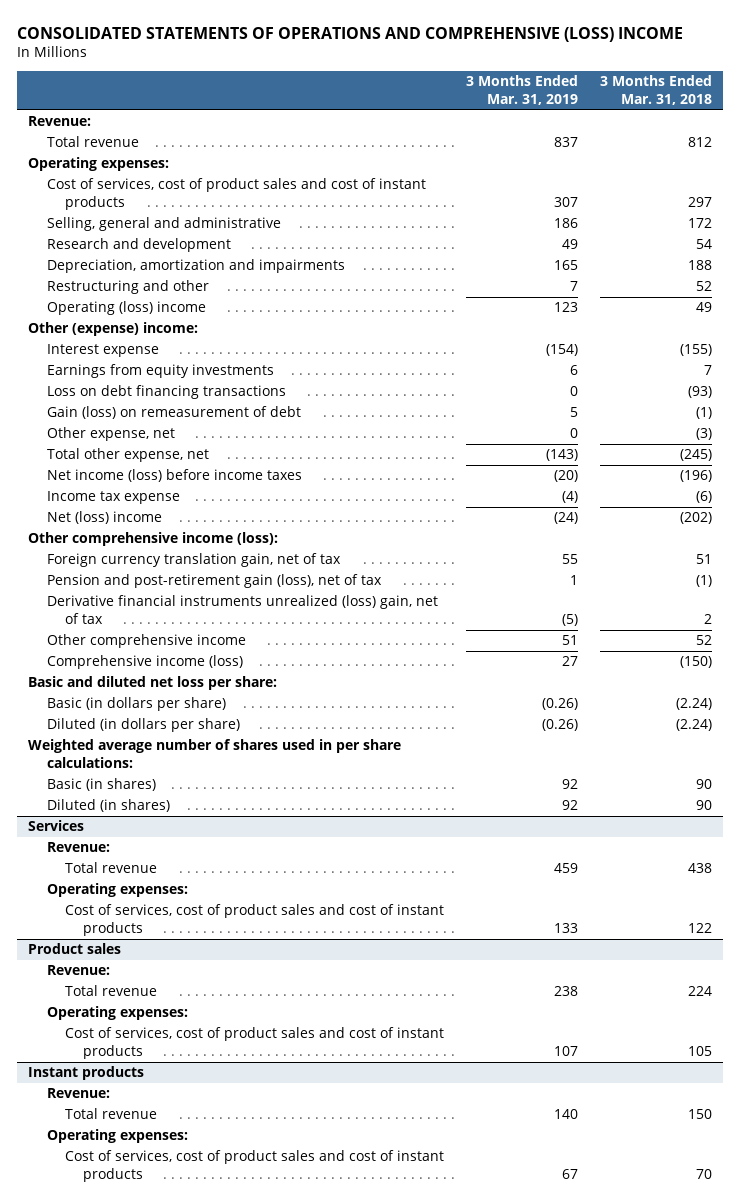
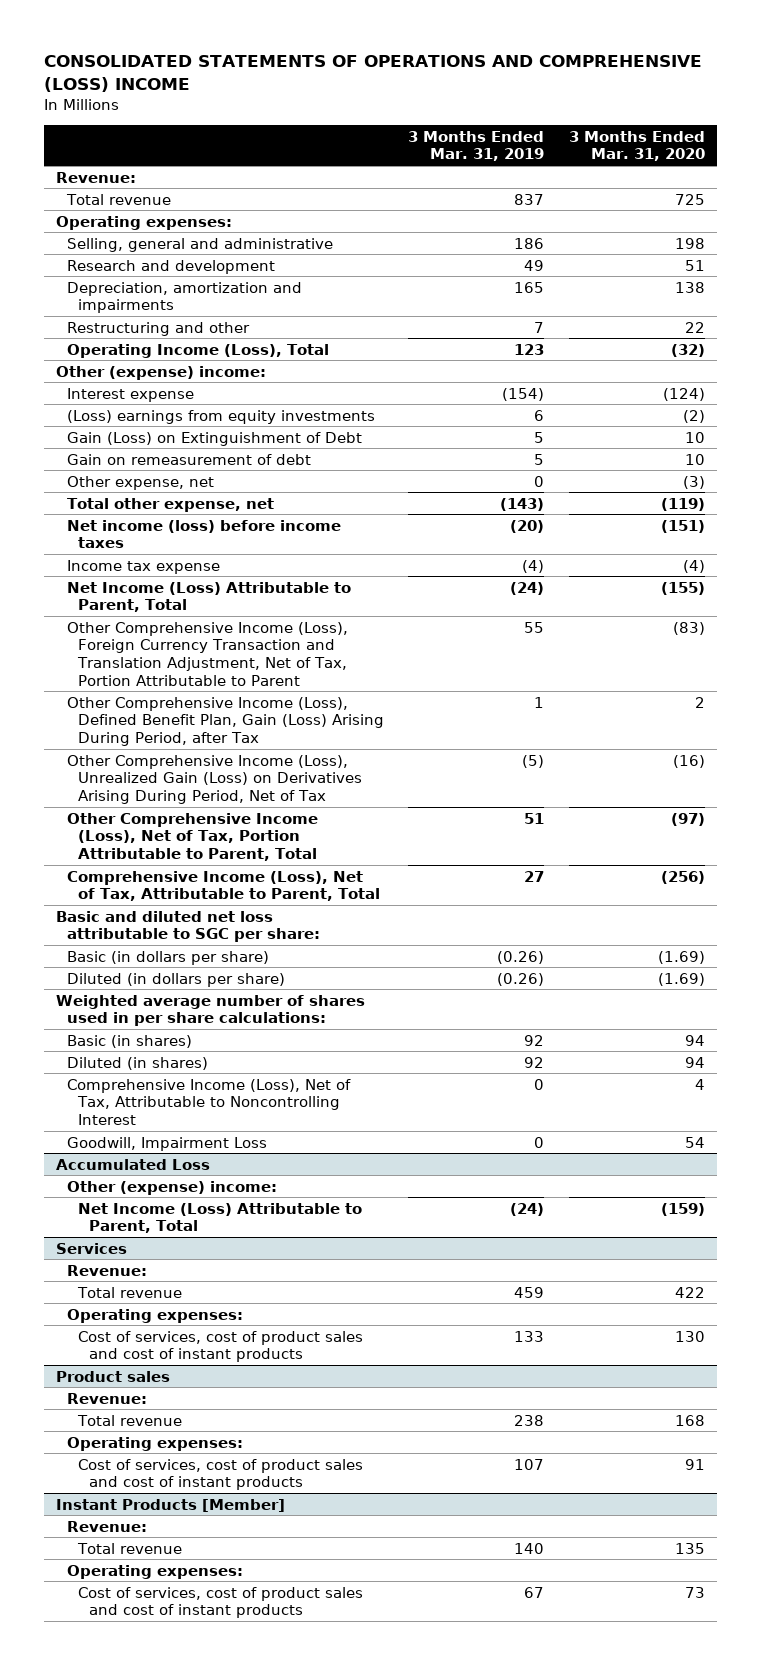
- | 3 Months Ended Mar. 31, 2019 | 3 Months Ended Mar. 31, 2018
+ | 3 Months Ended Mar. 31, 2019 | 3 Months Ended Mar. 31, 2020
- Cost of services, cost of product sales and cost of instant products | 307 | 297
- Operating (loss) income | 123 | 49
+ Operating Income (Loss), Total | 123 | (32)
- Earnings from equity investments | 6 | 7
- Loss on debt financing transactions | 0 | (93)
- Gain (loss) on remeasurement of debt | 5 | (1)
+ (Loss) earnings from equity investments | 6 | (2)
+ Gain (Loss) on Extinguishment of Debt | 5 | 10
+ Gain on remeasurement of debt | 5 | 10
- Net (loss) income | (24) | (202)
- Other comprehensive income (loss):
- Foreign currency translation gain, net of tax | 55 | 51
- Pension and post-retirement gain (loss), net of tax | 1 | (1)
- Derivative financial instruments unrealized (loss) gain, net of tax | (5) | 2
- Other comprehensive income | 51 | 52
- Comprehensive income (loss) | 27 | (150)
- Basic and diluted net loss per share:
+ Net Income (Loss) Attributable to Parent, Total | (24) | (155)
+ Other Comprehensive Income (Loss), Foreign Currency Transaction and Translation Adjustment, Net of Tax, Portion Attributable to Parent | 55 | (83)
+ Other Comprehensive Income (Loss), Defined Benefit Plan, Gain (Loss) Arising During Period, after Tax | 1 | 2
+ Other Comprehensive Income (Loss), Unrealized Gain (Loss) on Derivatives Arising During Period, Net of Tax | (5) | (16)
+ Other Comprehensive Income (Loss), Net of Tax, Portion Attributable to Parent, Total | 51 | (97)
+ Comprehensive Income (Loss), Net of Tax, Attributable to Parent, Total | 27 | (256)
+ Basic and diluted net loss attributable to SGC per share:
+ Comprehensive Income (Loss), Net of Tax, Attributable to Noncontrolling Interest | 0 | 4
+ Goodwill, Impairment Loss | 0 | 54
+ Accumulated Loss
+ Other (expense) income:
+ Net Income (Loss) Attributable to Parent, Total | (24) | (159)
- Instant products
+ Instant Products [Member]

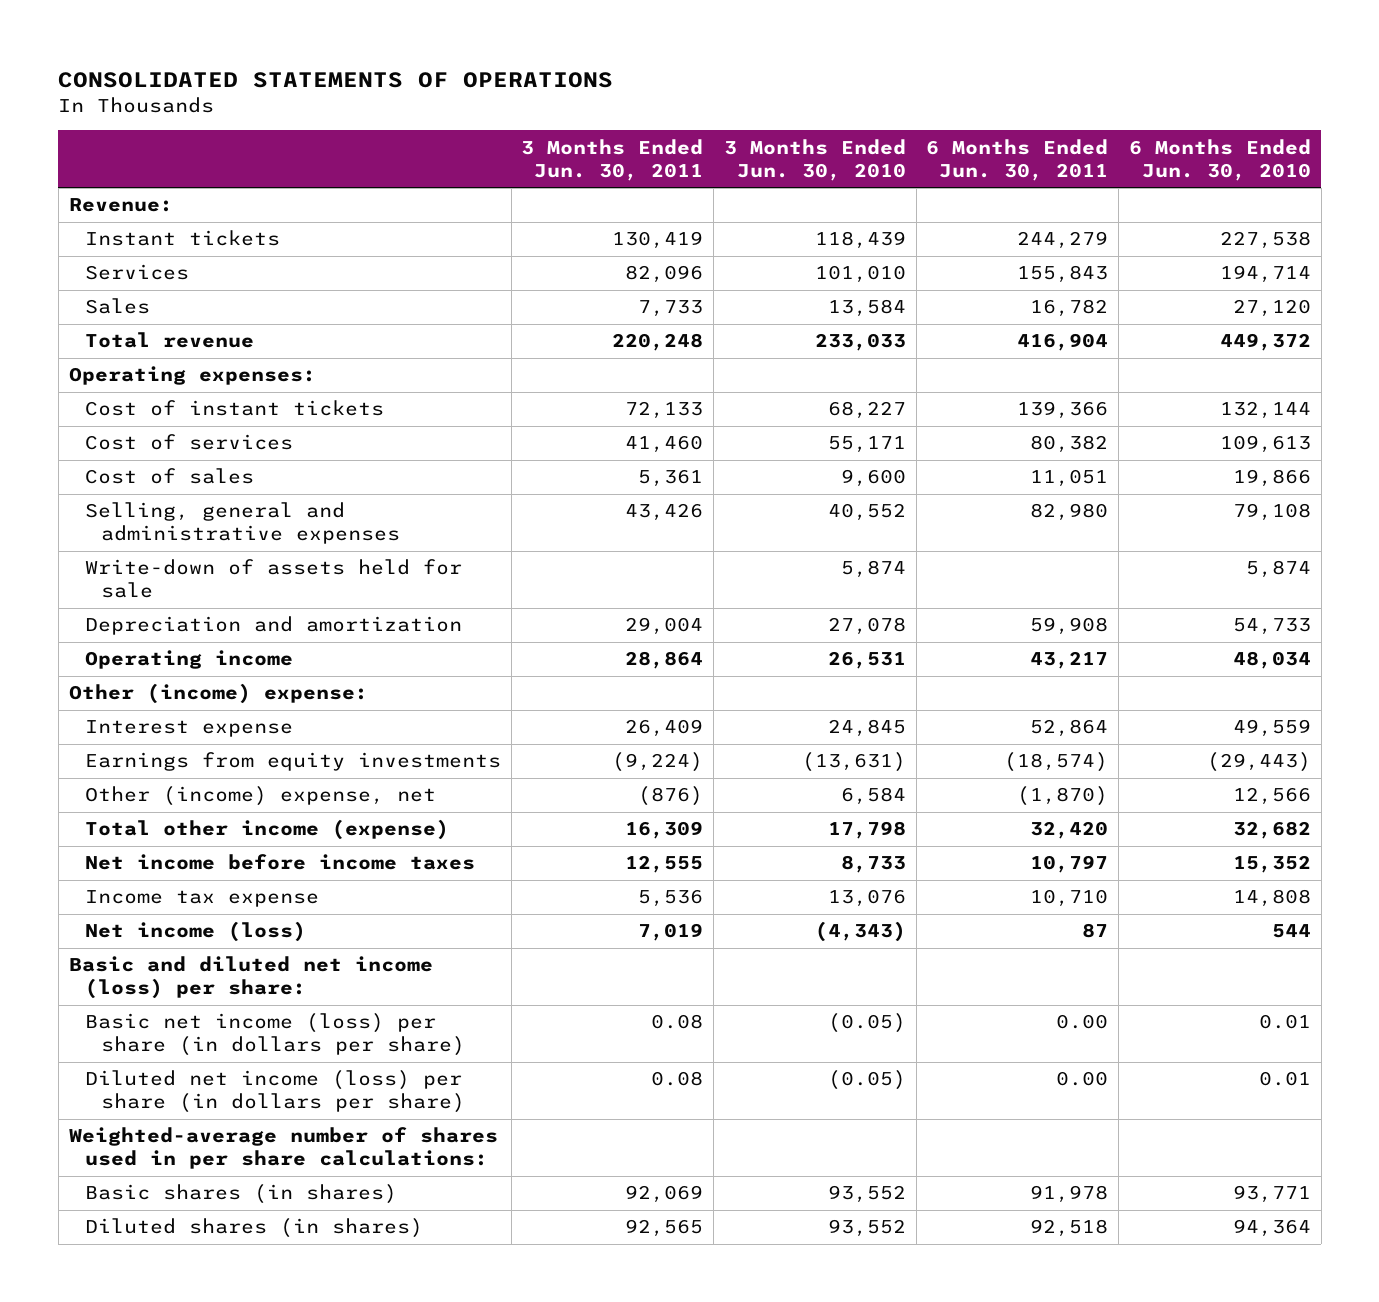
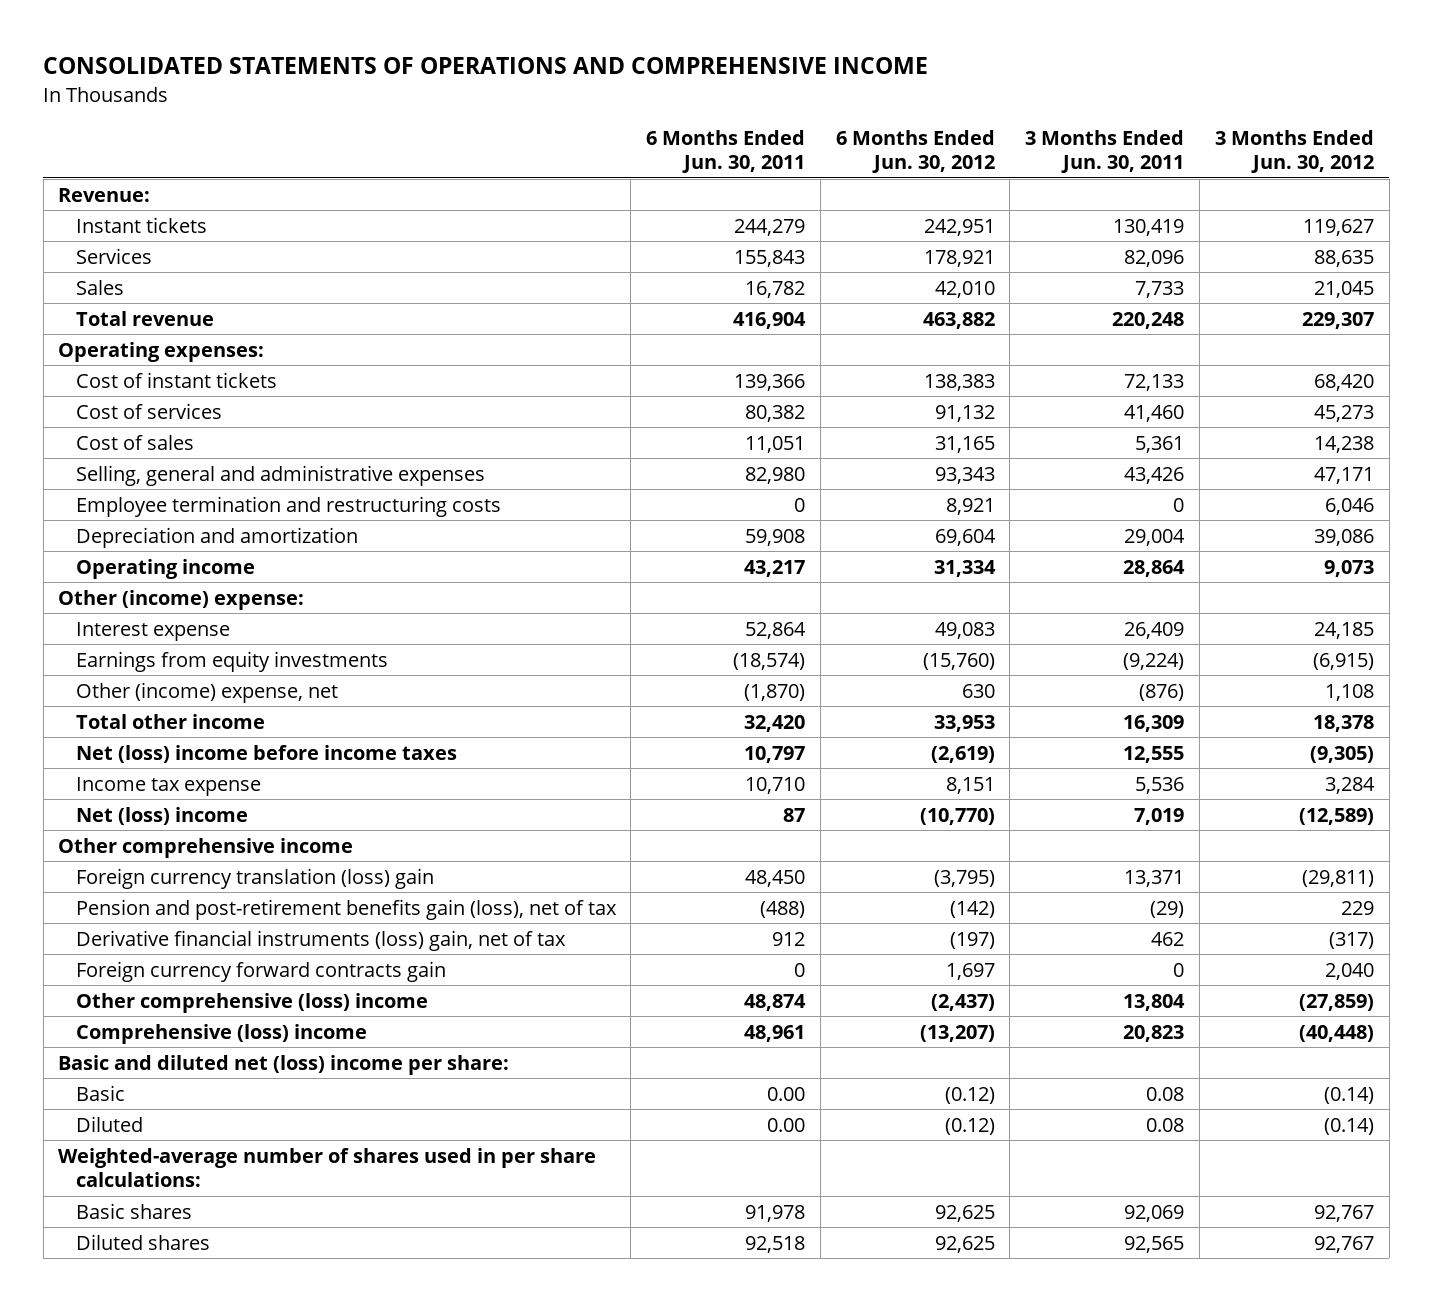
- CONSOLIDATED STATEMENTS OF OPERATIONS
+ CONSOLIDATED STATEMENTS OF OPERATIONS AND COMPREHENSIVE INCOME
- | 3 Months Ended Jun. 30, 2011 | 3 Months Ended Jun. 30, 2010 | 6 Months Ended Jun. 30, 2011 | 6 Months Ended Jun. 30, 2010
+ | 6 Months Ended Jun. 30, 2011 | 6 Months Ended Jun. 30, 2012 | 3 Months Ended Jun. 30, 2011 | 3 Months Ended Jun. 30, 2012
- Write-down of assets held for sale | | 5,874 | | 5,874
+ Employee termination and restructuring costs | 0 | 8,921 | 0 | 6,046
- Total other income (expense) | 16,309 | 17,798 | 32,420 | 32,682
- Net income before income taxes | 12,555 | 8,733 | 10,797 | 15,352
+ Total other income | 32,420 | 33,953 | 16,309 | 18,378
+ Net (loss) income before income taxes | 10,797 | (2,619) | 12,555 | (9,305)
- Net income (loss) | 7,019 | (4,343) | 87 | 544
- Basic and diluted net income (loss) per share:
- Basic net income (loss) per share (in dollars per share) | 0.08 | (0.05) | 0.00 | 0.01
- Diluted net income (loss) per share (in dollars per share) | 0.08 | (0.05) | 0.00 | 0.01
+ Net (loss) income | 87 | (10,770) | 7,019 | (12,589)
+ Other comprehensive income
+ Foreign currency translation (loss) gain | 48,450 | (3,795) | 13,371 | (29,811)
+ Pension and post-retirement benefits gain (loss), net of tax | (488) | (142) | (29) | 229
+ Derivative financial instruments (loss) gain, net of tax | 912 | (197) | 462 | (317)
+ Foreign currency forward contracts gain | 0 | 1,697 | 0 | 2,040
+ Other comprehensive (loss) income | 48,874 | (2,437) | 13,804 | (27,859)
+ Comprehensive (loss) income | 48,961 | (13,207) | 20,823 | (40,448)
+ Basic and diluted net (loss) income per share:
+ Basic | 0.00 | (0.12) | 0.08 | (0.14)
+ Diluted | 0.00 | (0.12) | 0.08 | (0.14)
- Basic shares (in shares) | 92,069 | 93,552 | 91,978 | 93,771
- Diluted shares (in shares) | 92,565 | 93,552 | 92,518 | 94,364
+ Basic shares | 91,978 | 92,625 | 92,069 | 92,767
+ Diluted shares | 92,518 | 92,625 | 92,565 | 92,767

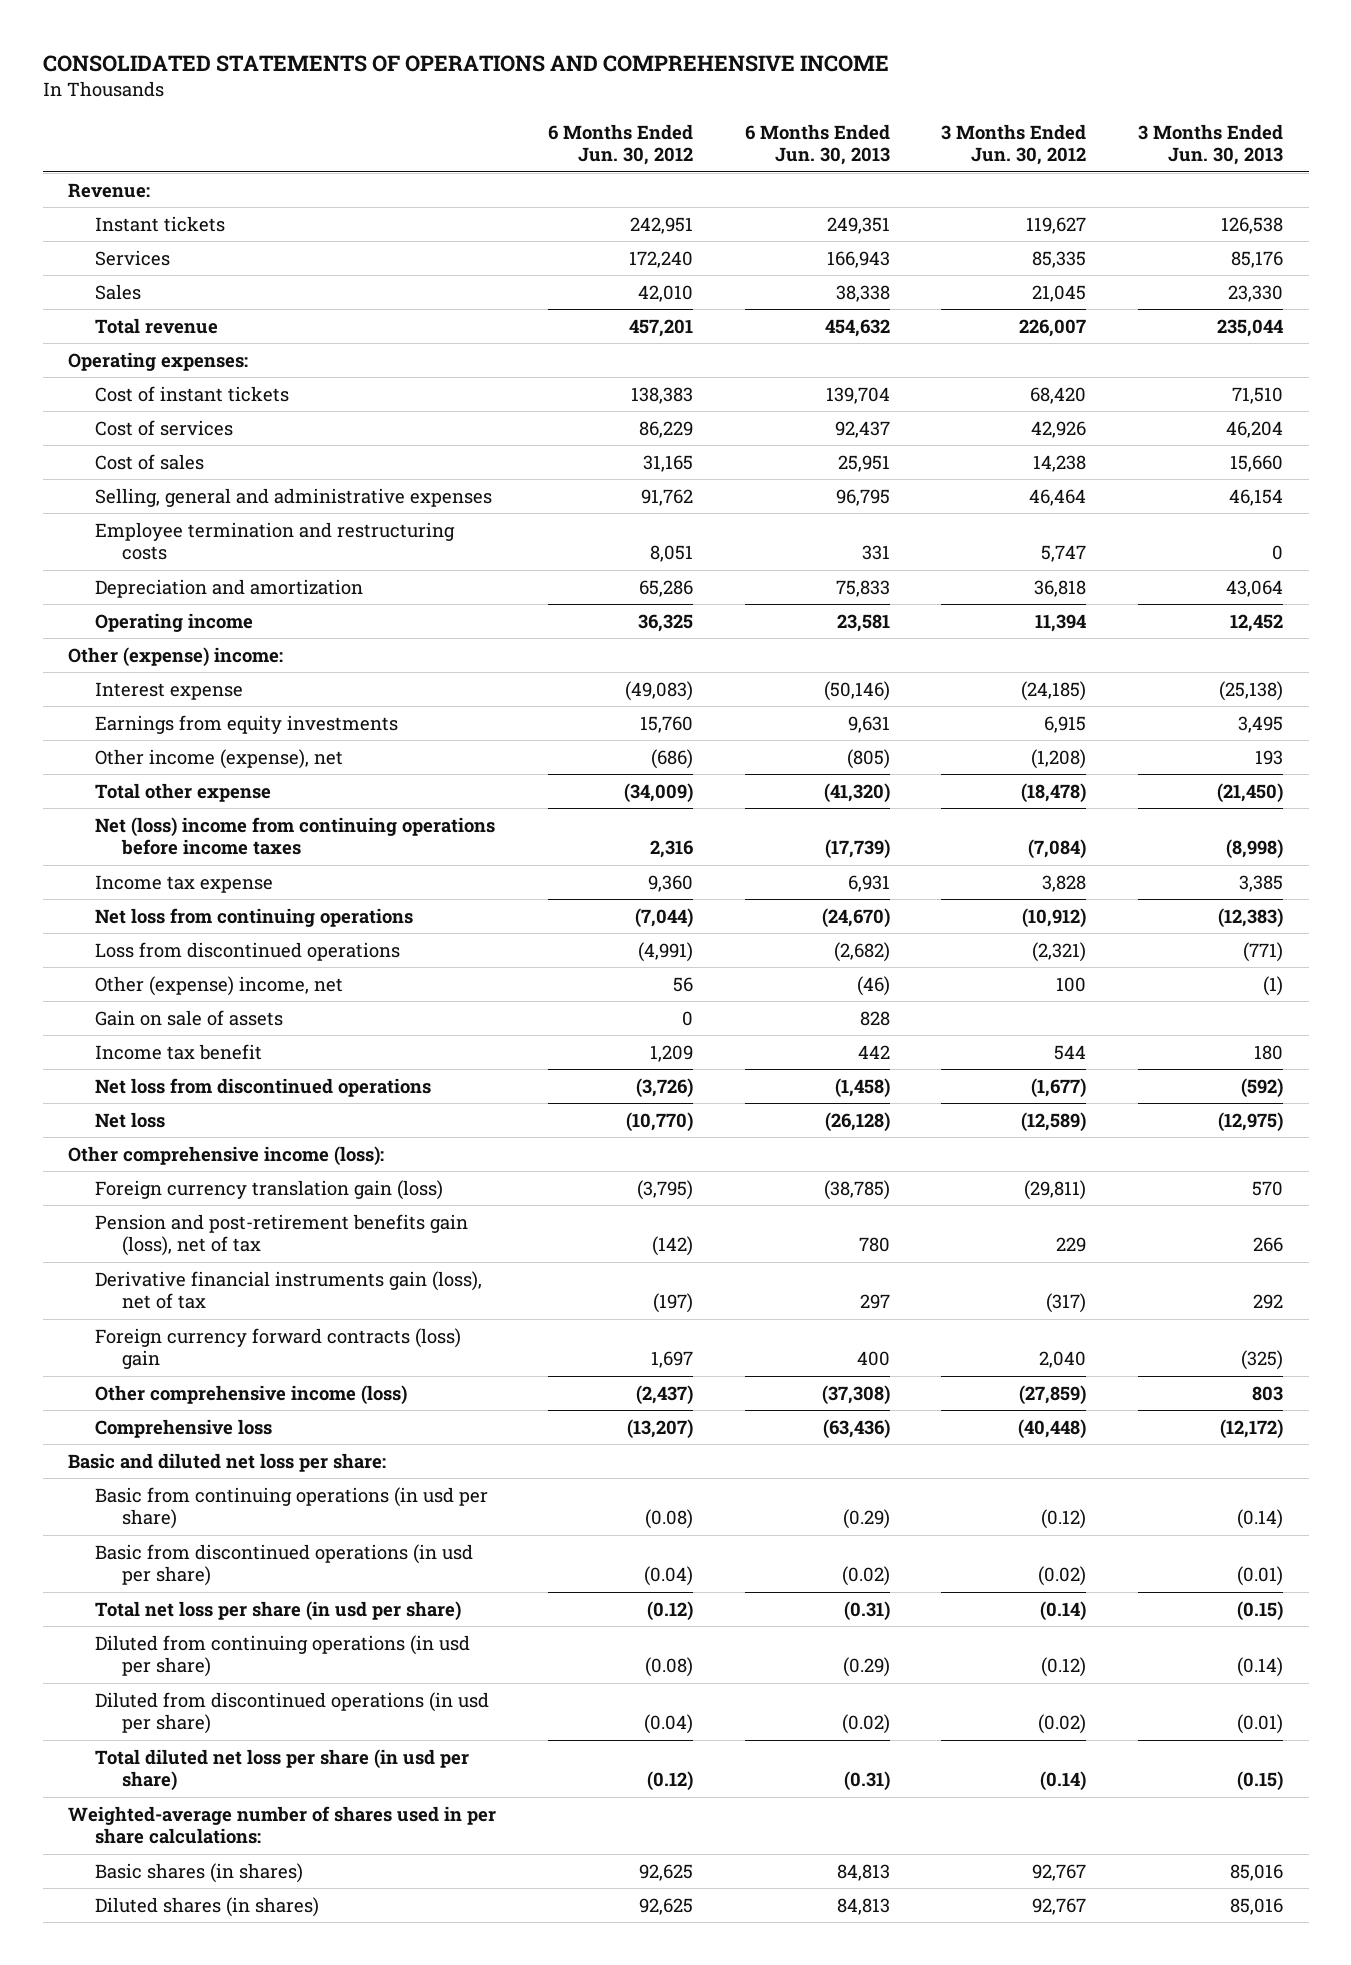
- | 6 Months Ended Jun. 30, 2011 | 6 Months Ended Jun. 30, 2012 | 3 Months Ended Jun. 30, 2011 | 3 Months Ended Jun. 30, 2012
+ | 6 Months Ended Jun. 30, 2012 | 6 Months Ended Jun. 30, 2013 | 3 Months Ended Jun. 30, 2012 | 3 Months Ended Jun. 30, 2013
- Services | 155,843 | 178,921 | 82,096 | 88,635
+ Services | 172,240 | 166,943 | 85,335 | 85,176
- Total revenue | 416,904 | 463,882 | 220,248 | 229,307
+ Total revenue | 457,201 | 454,632 | 226,007 | 235,044
- Cost of services | 80,382 | 91,132 | 41,460 | 45,273
+ Cost of services | 86,229 | 92,437 | 42,926 | 46,204
- Selling, general and administrative expenses | 82,980 | 93,343 | 43,426 | 47,171
- Employee termination and restructuring costs | 0 | 8,921 | 0 | 6,046
- Depreciation and amortization | 59,908 | 69,604 | 29,004 | 39,086
- Operating income | 43,217 | 31,334 | 28,864 | 9,073
- Other (income) expense:
- Interest expense | 52,864 | 49,083 | 26,409 | 24,185
- Earnings from equity investments | (18,574) | (15,760) | (9,224) | (6,915)
- Other (income) expense, net | (1,870) | 630 | (876) | 1,108
- Total other income | 32,420 | 33,953 | 16,309 | 18,378
- Net (loss) income before income taxes | 10,797 | (2,619) | 12,555 | (9,305)
- Income tax expense | 10,710 | 8,151 | 5,536 | 3,284
- Net (loss) income | 87 | (10,770) | 7,019 | (12,589)
- Other comprehensive income
- Foreign currency translation (loss) gain | 48,450 | (3,795) | 13,371 | (29,811)
+ Selling, general and administrative expenses | 91,762 | 96,795 | 46,464 | 46,154
+ Employee termination and restructuring costs | 8,051 | 331 | 5,747 | 0
+ Depreciation and amortization | 65,286 | 75,833 | 36,818 | 43,064
+ Operating income | 36,325 | 23,581 | 11,394 | 12,452
+ Other (expense) income:
+ Interest expense | (49,083) | (50,146) | (24,185) | (25,138)
+ Earnings from equity investments | 15,760 | 9,631 | 6,915 | 3,495
+ Other income (expense), net | (686) | (805) | (1,208) | 193
+ Total other expense | (34,009) | (41,320) | (18,478) | (21,450)
+ Net (loss) income from continuing operations before income taxes | 2,316 | (17,739) | (7,084) | (8,998)
+ Income tax expense | 9,360 | 6,931 | 3,828 | 3,385
+ Net loss from continuing operations | (7,044) | (24,670) | (10,912) | (12,383)
+ Loss from discontinued operations | (4,991) | (2,682) | (2,321) | (771)
+ Other (expense) income, net | 56 | (46) | 100 | (1)
+ Gain on sale of assets | 0 | 828 | |
+ Income tax benefit | 1,209 | 442 | 544 | 180
+ Net loss from discontinued operations | (3,726) | (1,458) | (1,677) | (592)
+ Net loss | (10,770) | (26,128) | (12,589) | (12,975)
+ Other comprehensive income (loss):
+ Foreign currency translation gain (loss) | (3,795) | (38,785) | (29,811) | 570
- Derivative financial instruments (loss) gain, net of tax | 912 | (197) | 462 | (317)
- Foreign currency forward contracts gain | 0 | 1,697 | 0 | 2,040
- Other comprehensive (loss) income | 48,874 | (2,437) | 13,804 | (27,859)
- Comprehensive (loss) income | 48,961 | (13,207) | 20,823 | (40,448)
- Basic and diluted net (loss) income per share:
- Basic | 0.00 | (0.12) | 0.08 | (0.14)
- Diluted | 0.00 | (0.12) | 0.08 | (0.14)
+ Derivative financial instruments gain (loss), net of tax | (197) | 297 | (317) | 292
+ Foreign currency forward contracts (loss) gain | 1,697 | 400 | 2,040 | (325)
+ Other comprehensive income (loss) | (2,437) | (37,308) | (27,859) | 803
+ Comprehensive loss | (13,207) | (63,436) | (40,448) | (12,172)
+ Basic and diluted net loss per share:
+ Basic from continuing operations (in usd per share) | (0.08) | (0.29) | (0.12) | (0.14)
+ Basic from discontinued operations (in usd per share) | (0.04) | (0.02) | (0.02) | (0.01)
+ Total net loss per share (in usd per share) | (0.12) | (0.31) | (0.14) | (0.15)
+ Diluted from continuing operations (in usd per share) | (0.08) | (0.29) | (0.12) | (0.14)
+ Diluted from discontinued operations (in usd per share) | (0.04) | (0.02) | (0.02) | (0.01)
+ Total diluted net loss per share (in usd per share) | (0.12) | (0.31) | (0.14) | (0.15)
- Basic shares | 91,978 | 92,625 | 92,069 | 92,767
- Diluted shares | 92,518 | 92,625 | 92,565 | 92,767
+ Basic shares (in shares) | 92,625 | 84,813 | 92,767 | 85,016
+ Diluted shares (in shares) | 92,625 | 84,813 | 92,767 | 85,016

